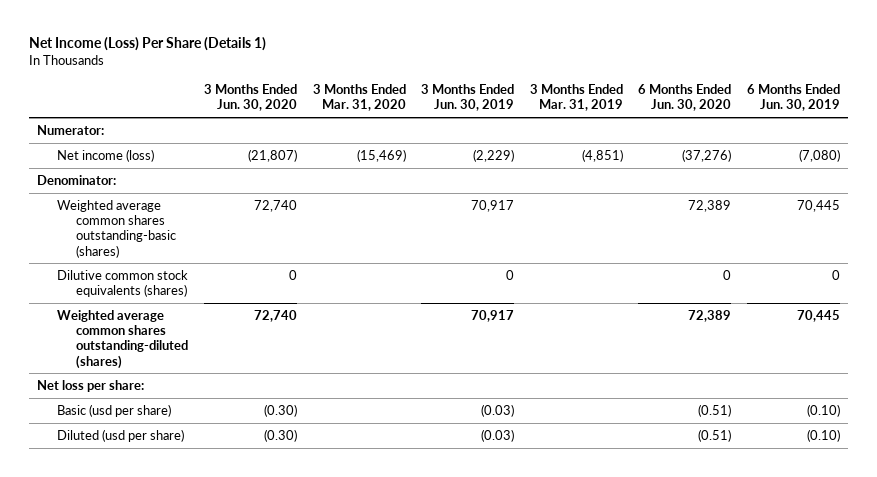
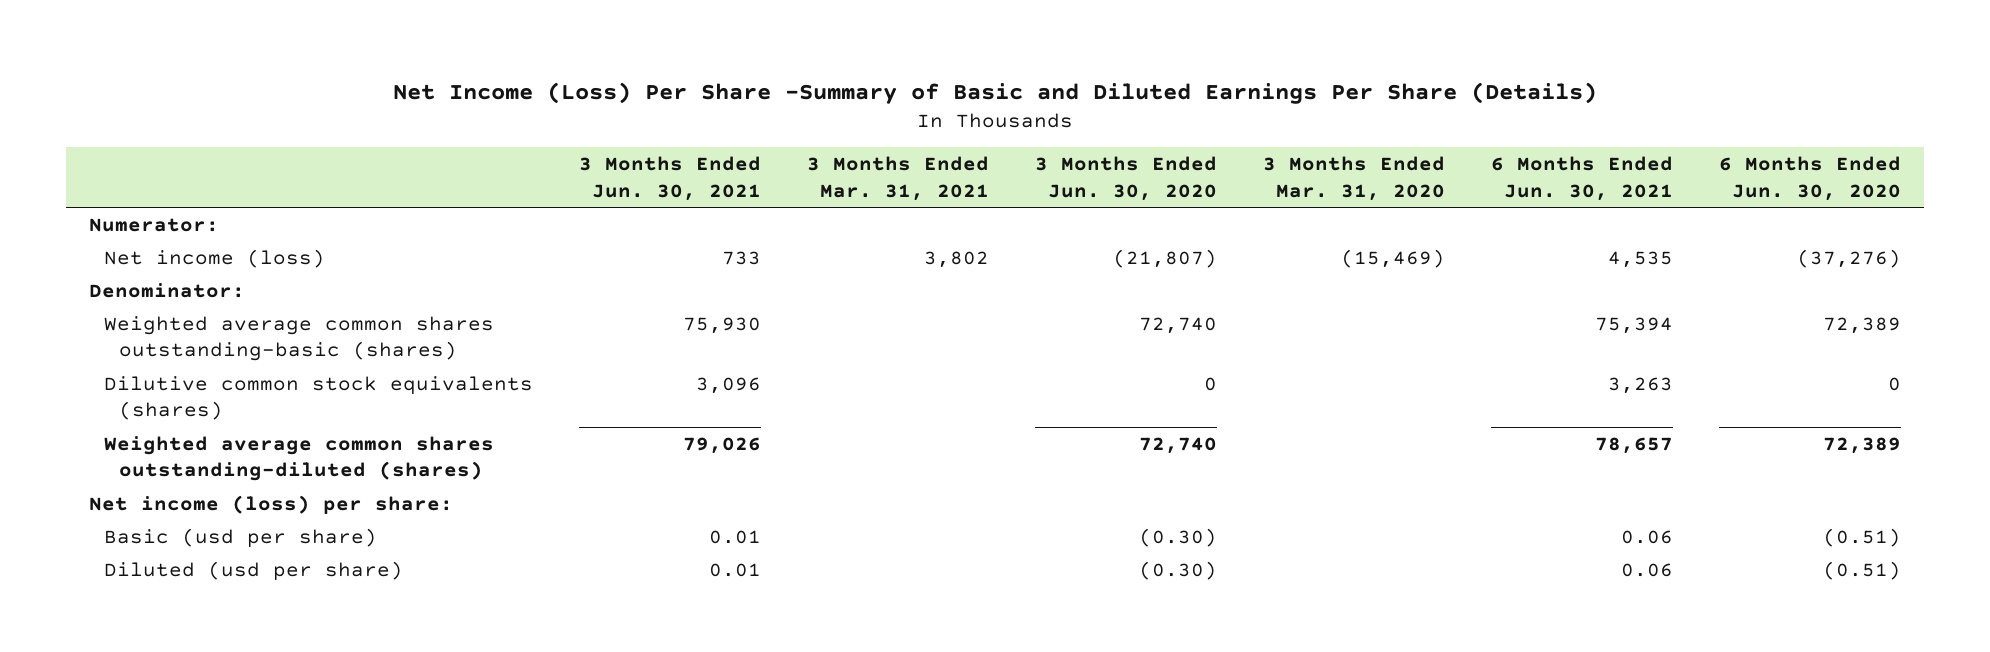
- Net Income (Loss) Per Share (Details 1)
+ Net Income (Loss) Per Share -Summary of Basic and Diluted Earnings Per Share (Details)
- | 3 Months Ended Jun. 30, 2020 | 3 Months Ended Mar. 31, 2020 | 3 Months Ended Jun. 30, 2019 | 3 Months Ended Mar. 31, 2019 | 6 Months Ended Jun. 30, 2020 | 6 Months Ended Jun. 30, 2019
+ | 3 Months Ended Jun. 30, 2021 | 3 Months Ended Mar. 31, 2021 | 3 Months Ended Jun. 30, 2020 | 3 Months Ended Mar. 31, 2020 | 6 Months Ended Jun. 30, 2021 | 6 Months Ended Jun. 30, 2020
- Net loss per share:
+ Net income (loss) per share:

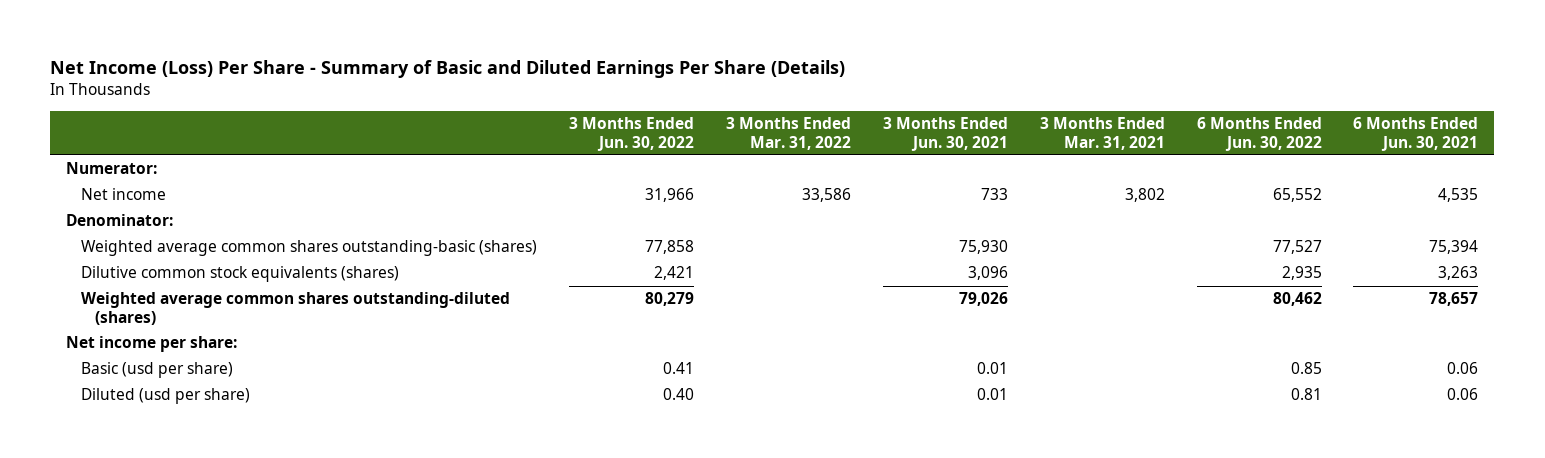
- Net Income (Loss) Per Share -Summary of Basic and Diluted Earnings Per Share (Details)
+ Net Income (Loss) Per Share - Summary of Basic and Diluted Earnings Per Share (Details)
- | 3 Months Ended Jun. 30, 2021 | 3 Months Ended Mar. 31, 2021 | 3 Months Ended Jun. 30, 2020 | 3 Months Ended Mar. 31, 2020 | 6 Months Ended Jun. 30, 2021 | 6 Months Ended Jun. 30, 2020
+ | 3 Months Ended Jun. 30, 2022 | 3 Months Ended Mar. 31, 2022 | 3 Months Ended Jun. 30, 2021 | 3 Months Ended Mar. 31, 2021 | 6 Months Ended Jun. 30, 2022 | 6 Months Ended Jun. 30, 2021
- Net income (loss) | 733 | 3,802 | (21,807) | (15,469) | 4,535 | (37,276)
+ Net income | 31,966 | 33,586 | 733 | 3,802 | 65,552 | 4,535
- Net income (loss) per share:
+ Net income per share:

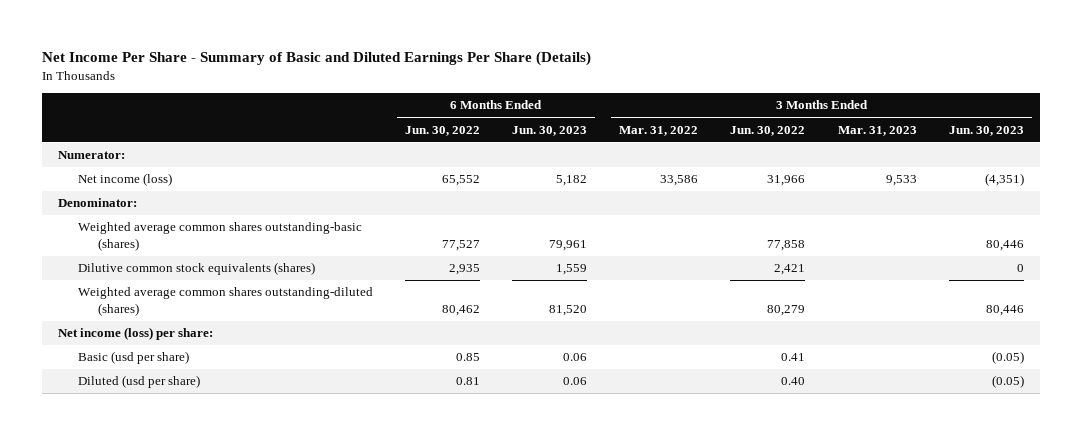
- Net Income (Loss) Per Share - Summary of Basic and Diluted Earnings Per Share (Details)
+ Net Income Per Share - Summary of Basic and Diluted Earnings Per Share (Details)
- | 3 Months Ended Jun. 30, 2022 | 3 Months Ended Mar. 31, 2022 | 3 Months Ended Jun. 30, 2021 | 3 Months Ended Mar. 31, 2021 | 6 Months Ended Jun. 30, 2022 | 6 Months Ended Jun. 30, 2021
+ | 6 Months Ended Jun. 30, 2022 | 6 Months Ended Jun. 30, 2023 | 3 Months Ended Mar. 31, 2022 | 3 Months Ended Jun. 30, 2022 | 3 Months Ended Mar. 31, 2023 | 3 Months Ended Jun. 30, 2023
- Net income | 31,966 | 33,586 | 733 | 3,802 | 65,552 | 4,535
+ Net income (loss) | 65,552 | 5,182 | 33,586 | 31,966 | 9,533 | (4,351)
- Net income per share:
+ Net income (loss) per share:

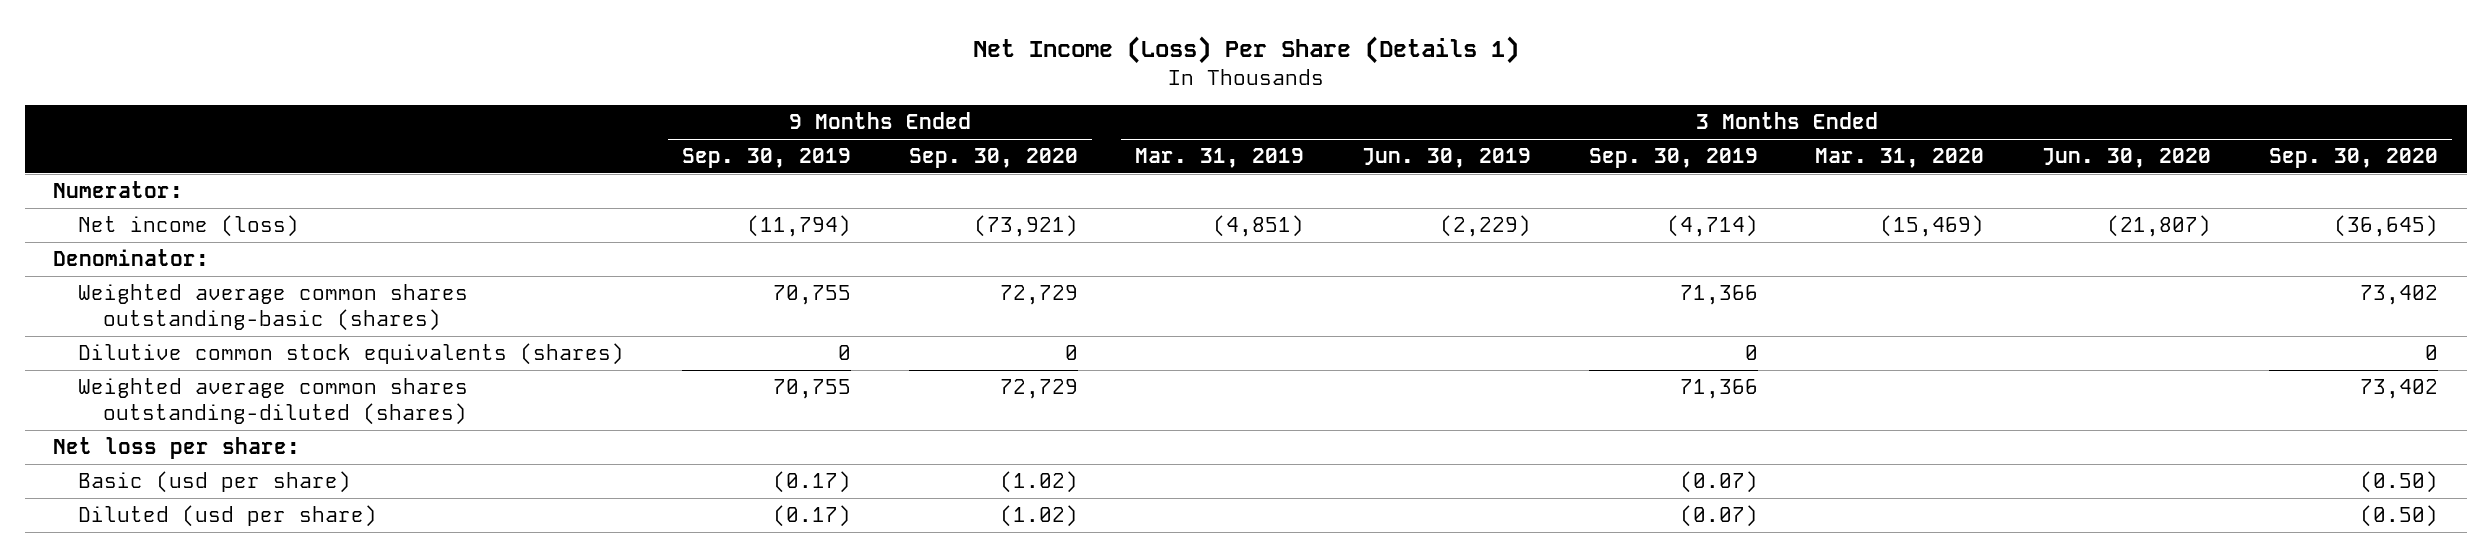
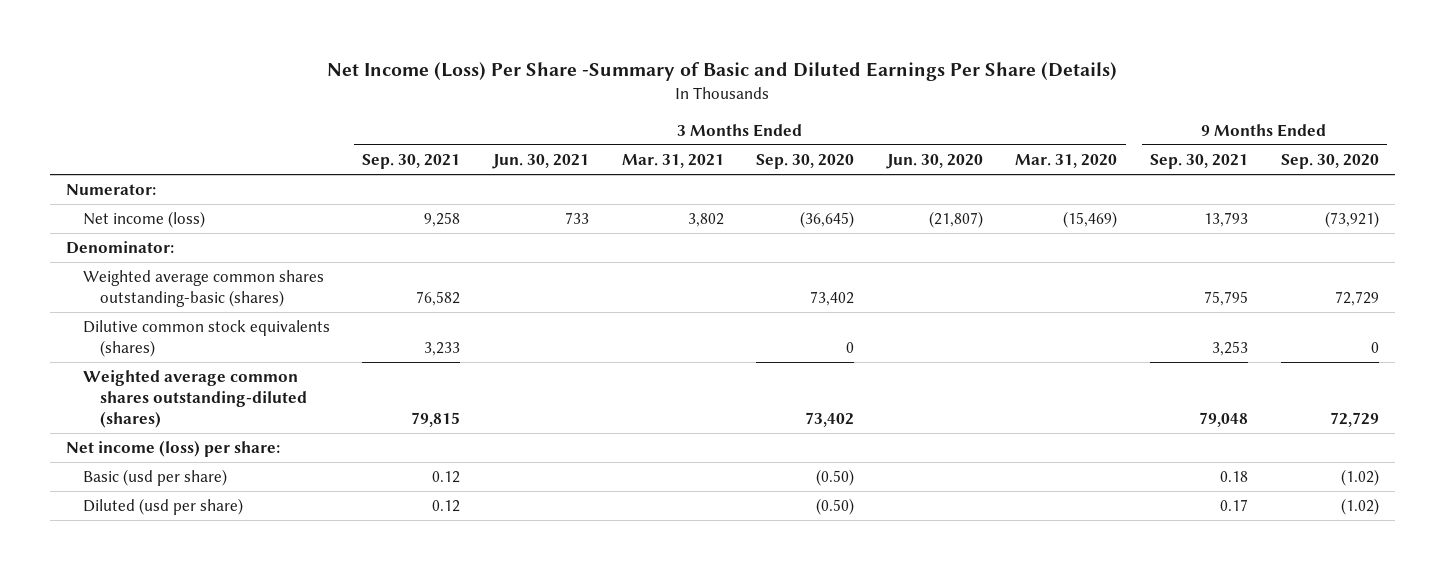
- Net Income (Loss) Per Share (Details 1)
+ Net Income (Loss) Per Share -Summary of Basic and Diluted Earnings Per Share (Details)
- | 9 Months Ended Sep. 30, 2019 | 9 Months Ended Sep. 30, 2020 | 3 Months Ended Mar. 31, 2019 | 3 Months Ended Jun. 30, 2019 | 3 Months Ended Sep. 30, 2019 | 3 Months Ended Mar. 31, 2020 | 3 Months Ended Jun. 30, 2020 | 3 Months Ended Sep. 30, 2020
+ | 3 Months Ended Sep. 30, 2021 | 3 Months Ended Jun. 30, 2021 | 3 Months Ended Mar. 31, 2021 | 3 Months Ended Sep. 30, 2020 | 3 Months Ended Jun. 30, 2020 | 3 Months Ended Mar. 31, 2020 | 9 Months Ended Sep. 30, 2021 | 9 Months Ended Sep. 30, 2020
- Net loss per share:
+ Net income (loss) per share:

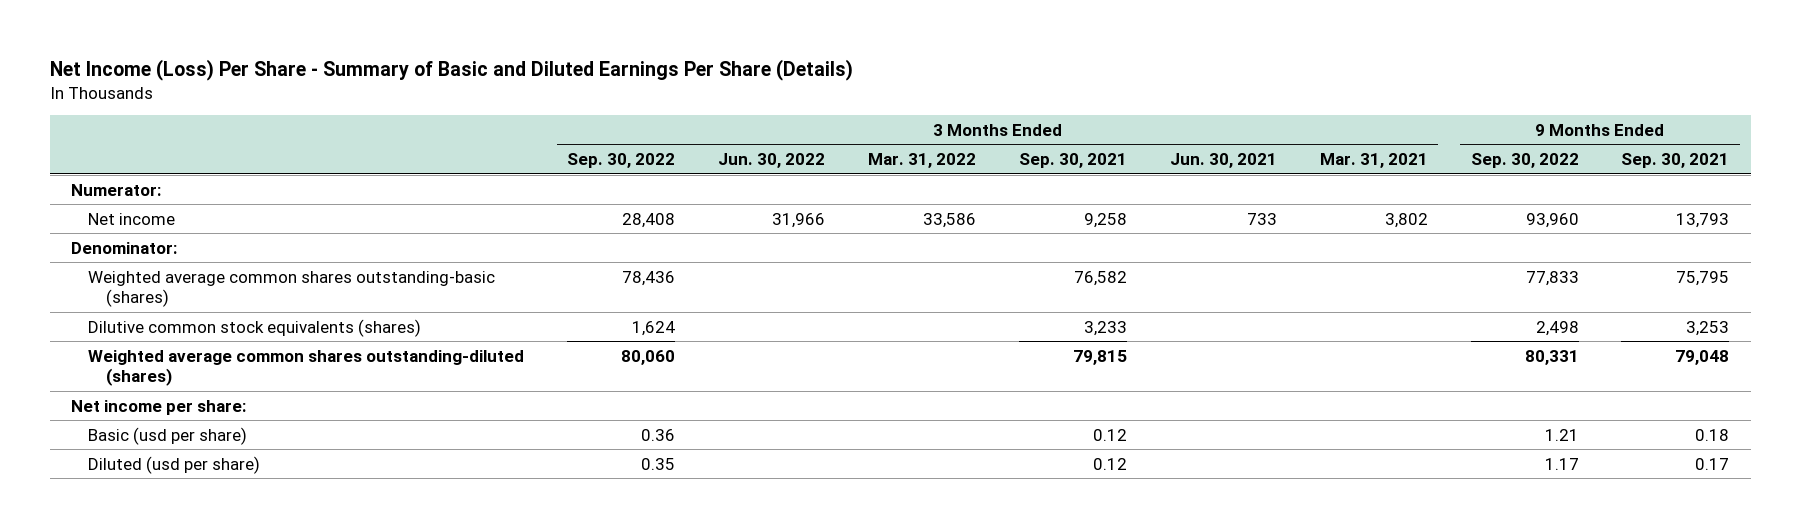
- Net Income (Loss) Per Share -Summary of Basic and Diluted Earnings Per Share (Details)
+ Net Income (Loss) Per Share - Summary of Basic and Diluted Earnings Per Share (Details)
- | 3 Months Ended Sep. 30, 2021 | 3 Months Ended Jun. 30, 2021 | 3 Months Ended Mar. 31, 2021 | 3 Months Ended Sep. 30, 2020 | 3 Months Ended Jun. 30, 2020 | 3 Months Ended Mar. 31, 2020 | 9 Months Ended Sep. 30, 2021 | 9 Months Ended Sep. 30, 2020
+ | 3 Months Ended Sep. 30, 2022 | 3 Months Ended Jun. 30, 2022 | 3 Months Ended Mar. 31, 2022 | 3 Months Ended Sep. 30, 2021 | 3 Months Ended Jun. 30, 2021 | 3 Months Ended Mar. 31, 2021 | 9 Months Ended Sep. 30, 2022 | 9 Months Ended Sep. 30, 2021
- Net income (loss) | 9,258 | 733 | 3,802 | (36,645) | (21,807) | (15,469) | 13,793 | (73,921)
+ Net income | 28,408 | 31,966 | 33,586 | 9,258 | 733 | 3,802 | 93,960 | 13,793
- Net income (loss) per share:
+ Net income per share:

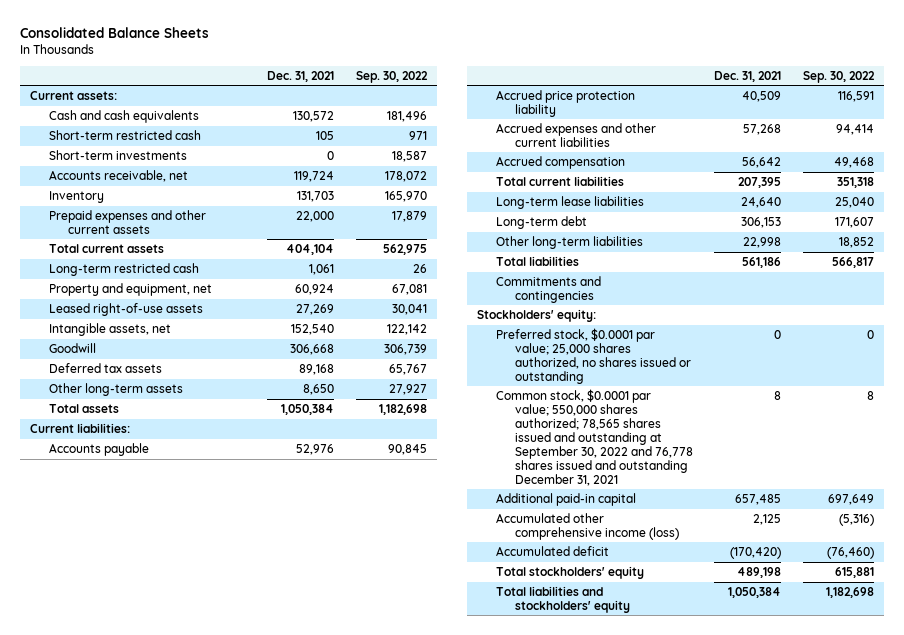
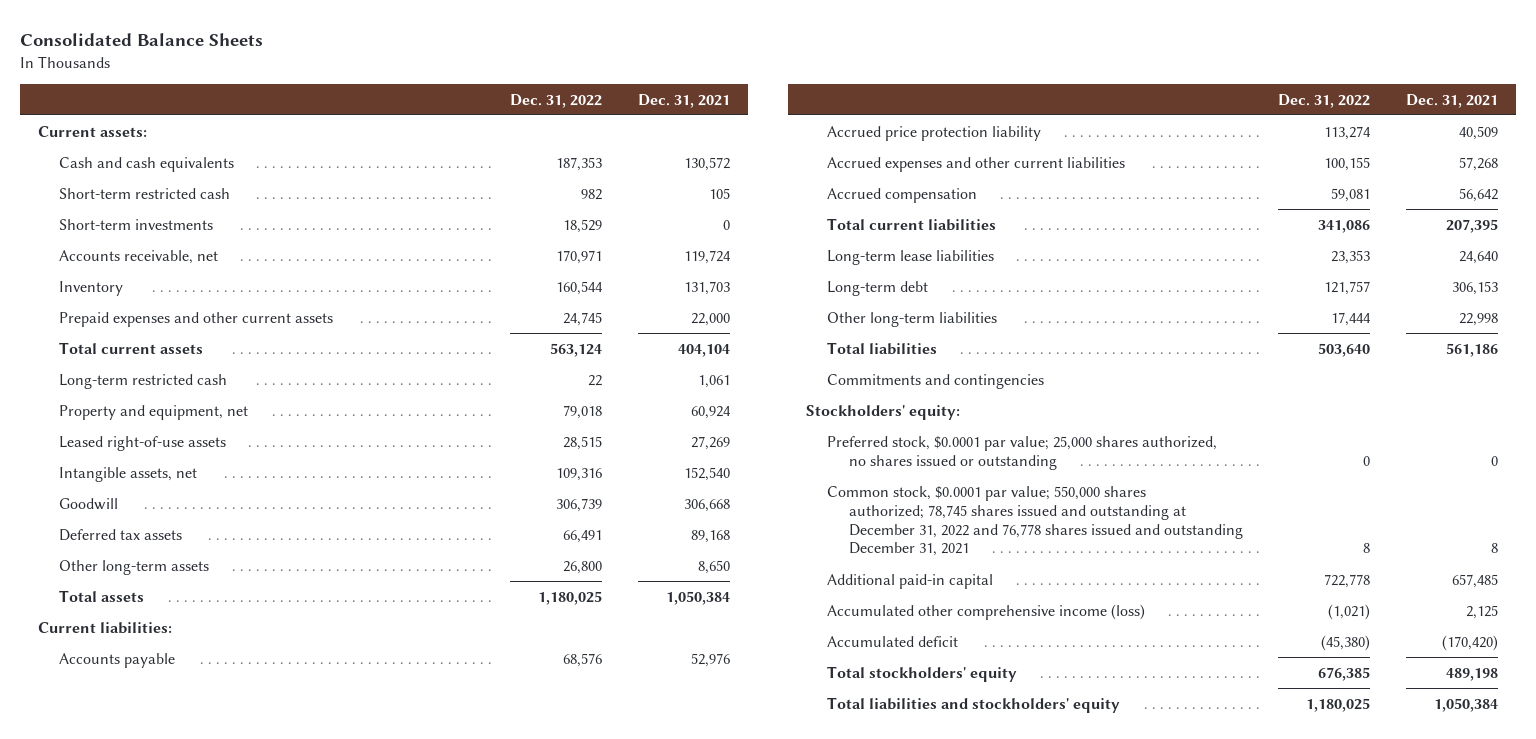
- | Dec. 31, 2021 | Sep. 30, 2022
+ | Dec. 31, 2022 | Dec. 31, 2021
- Common stock, $0.0001 par value; 550,000 shares authorized; 78,565 shares issued and outstanding at September 30, 2022 and 76,778 shares issued and outstanding December 31, 2021 | 8 | 8
+ Common stock, $0.0001 par value; 550,000 shares authorized; 78,745 shares issued and outstanding at December 31, 2022 and 76,778 shares issued and outstanding December 31, 2021 | 8 | 8

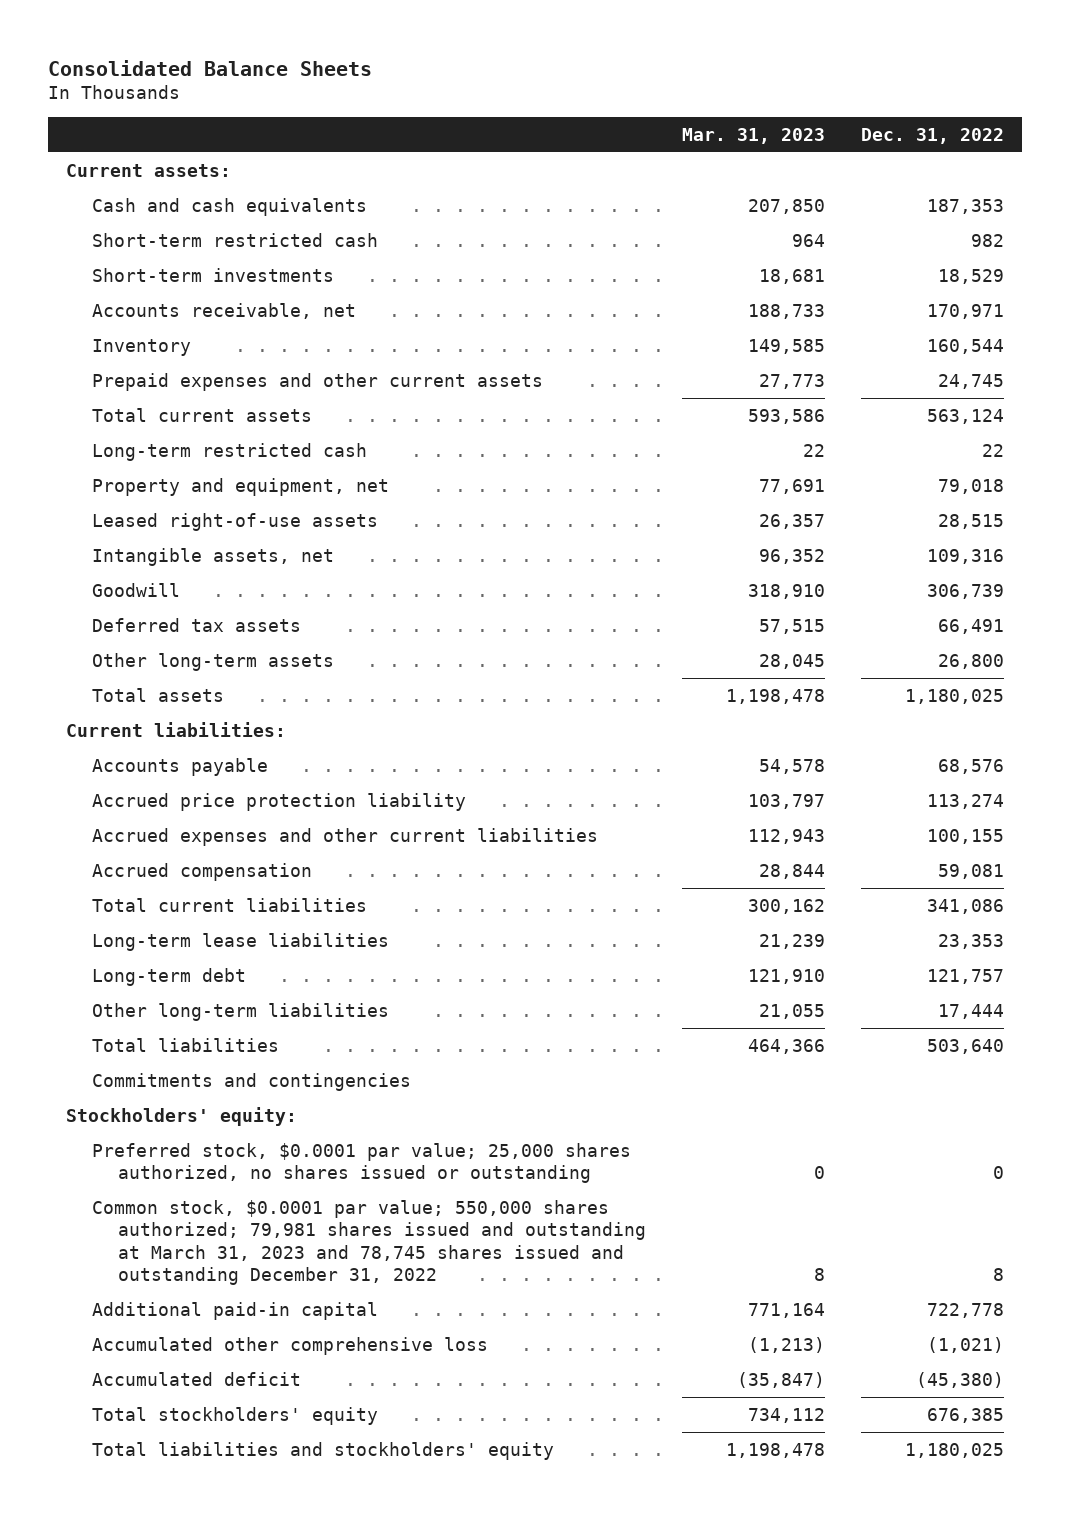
- | Dec. 31, 2022 | Dec. 31, 2021
+ | Mar. 31, 2023 | Dec. 31, 2022
- Common stock, $0.0001 par value; 550,000 shares authorized; 78,745 shares issued and outstanding at December 31, 2022 and 76,778 shares issued and outstanding December 31, 2021 | 8 | 8
+ Common stock, $0.0001 par value; 550,000 shares authorized; 79,981 shares issued and outstanding at March 31, 2023 and 78,745 shares issued and outstanding December 31, 2022 | 8 | 8
- Accumulated other comprehensive income (loss) | (1,021) | 2,125
+ Accumulated other comprehensive loss | (1,213) | (1,021)

